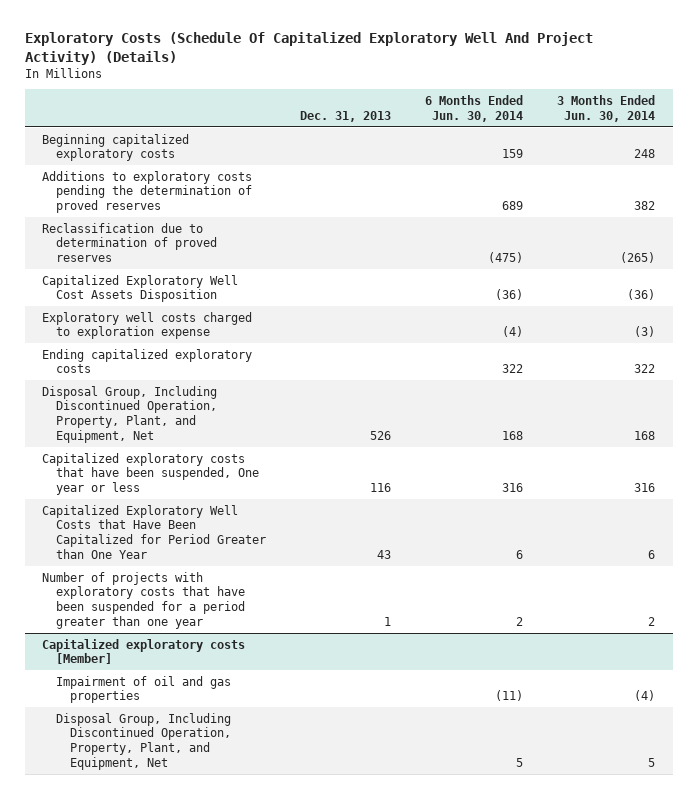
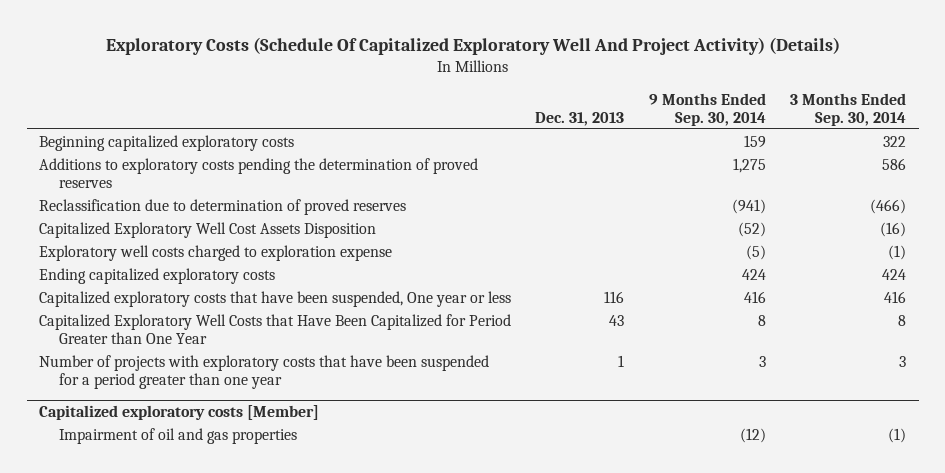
- | Dec. 31, 2013 | 6 Months Ended Jun. 30, 2014 | 3 Months Ended Jun. 30, 2014
+ | Dec. 31, 2013 | 9 Months Ended Sep. 30, 2014 | 3 Months Ended Sep. 30, 2014
- Disposal Group, Including Discontinued Operation, Property, Plant, and Equipment, Net | 526 | 168 | 168
@ Capitalized exploratory costs [Member]
- Disposal Group, Including Discontinued Operation, Property, Plant, and Equipment, Net | | 5 | 5

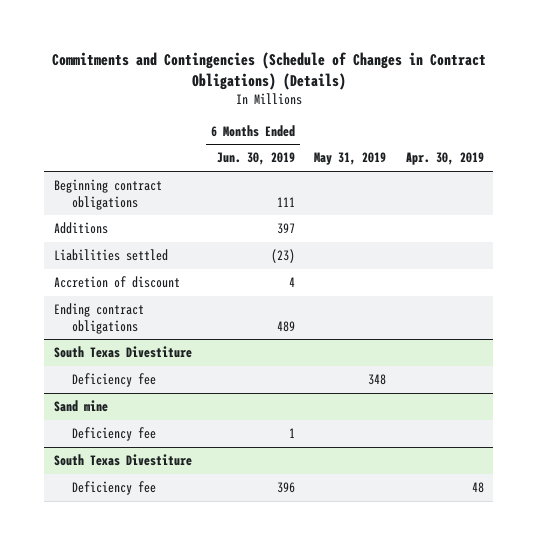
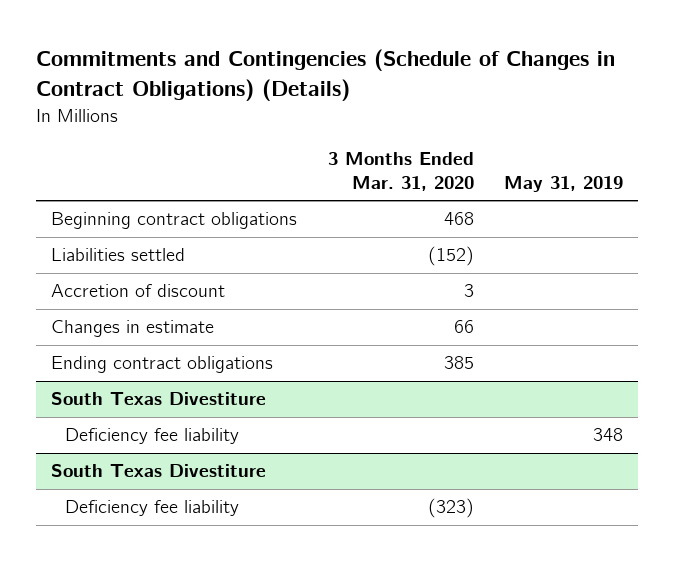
- | 6 Months Ended Jun. 30, 2019 | May 31, 2019 | Apr. 30, 2019
+ | 3 Months Ended Mar. 31, 2020 | May 31, 2019
- Additions | 397 | |
+ Changes in estimate | 66 |
@ South Texas Divestiture
- Deficiency fee | | 348 |
- Sand mine
- Deficiency fee | 1 | |
@ South Texas Divestiture
+ Deficiency fee liability | | 348
- Deficiency fee | 396 | | 48
+ Deficiency fee liability | (323) |

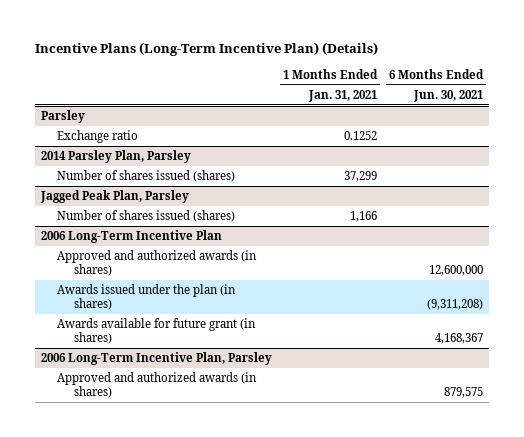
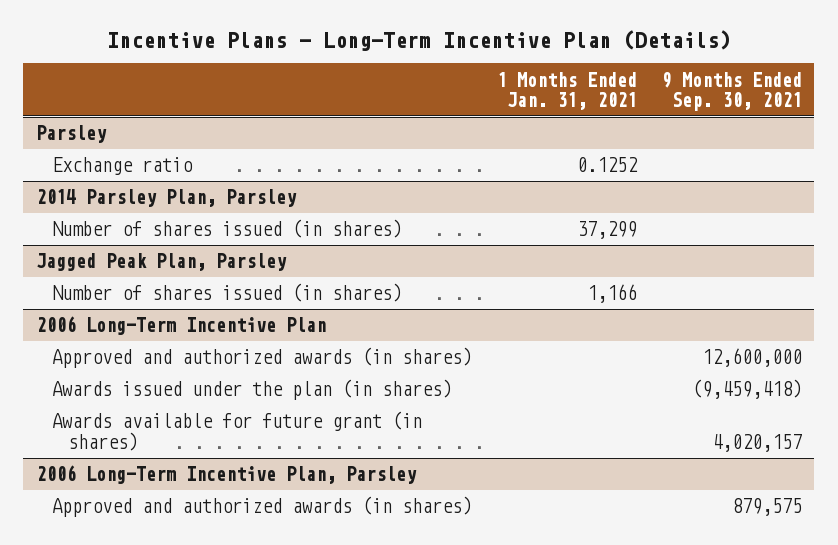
- Incentive Plans (Long-Term Incentive Plan) (Details)
+ Incentive Plans - Long-Term Incentive Plan (Details)
- | 1 Months Ended Jan. 31, 2021 | 6 Months Ended Jun. 30, 2021
+ | 1 Months Ended Jan. 31, 2021 | 9 Months Ended Sep. 30, 2021
@ 2014 Parsley Plan, Parsley
- Number of shares issued (shares) | 37,299 |
+ Number of shares issued (in shares) | 37,299 |
@ Jagged Peak Plan, Parsley
- Number of shares issued (shares) | 1,166 |
+ Number of shares issued (in shares) | 1,166 |

